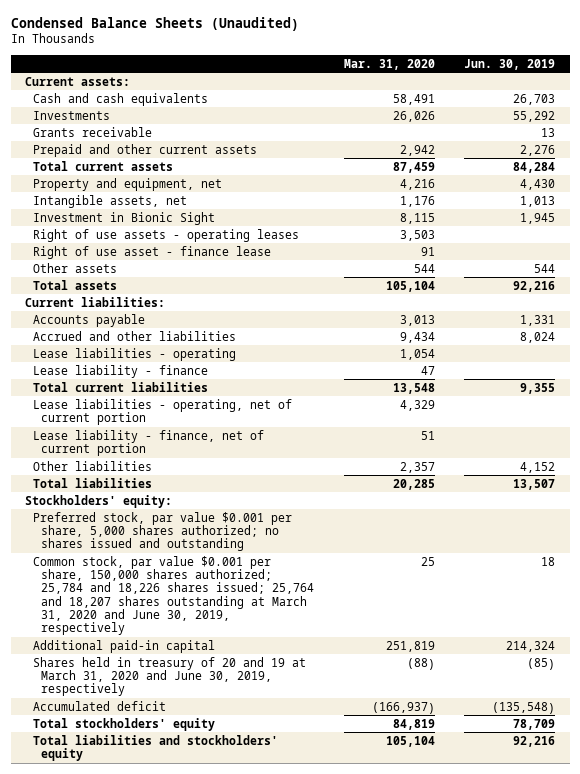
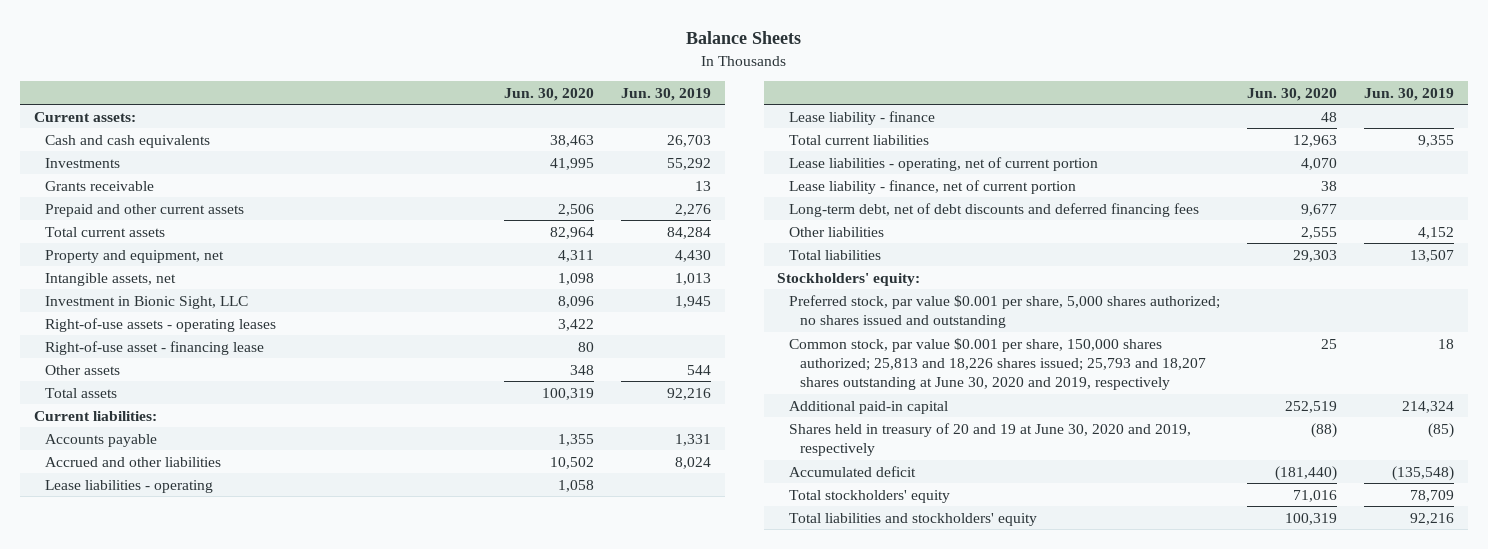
- Condensed Balance Sheets (Unaudited)
+ Balance Sheets
- | Mar. 31, 2020 | Jun. 30, 2019
+ | Jun. 30, 2020 | Jun. 30, 2019
- Investment in Bionic Sight | 8,115 | 1,945
- Right of use assets - operating leases | 3,503 |
- Right of use asset - finance lease | 91 |
+ Investment in Bionic Sight, LLC | 8,096 | 1,945
+ Right-of-use assets - operating leases | 3,422 |
+ Right-of-use asset - financing lease | 80 |
+ Long-term debt, net of debt discounts and deferred financing fees | 9,677 |
- Common stock, par value $0.001 per share, 150,000 shares authorized; 25,784 and 18,226 shares issued; 25,764 and 18,207 shares outstanding at March 31, 2020 and June 30, 2019, respectively | 25 | 18
+ Common stock, par value $0.001 per share, 150,000 shares authorized; 25,813 and 18,226 shares issued; 25,793 and 18,207 shares outstanding at June 30, 2020 and 2019, respectively | 25 | 18
- Shares held in treasury of 20 and 19 at March 31, 2020 and June 30, 2019, respectively | (88) | (85)
+ Shares held in treasury of 20 and 19 at June 30, 2020 and 2019, respectively | (88) | (85)

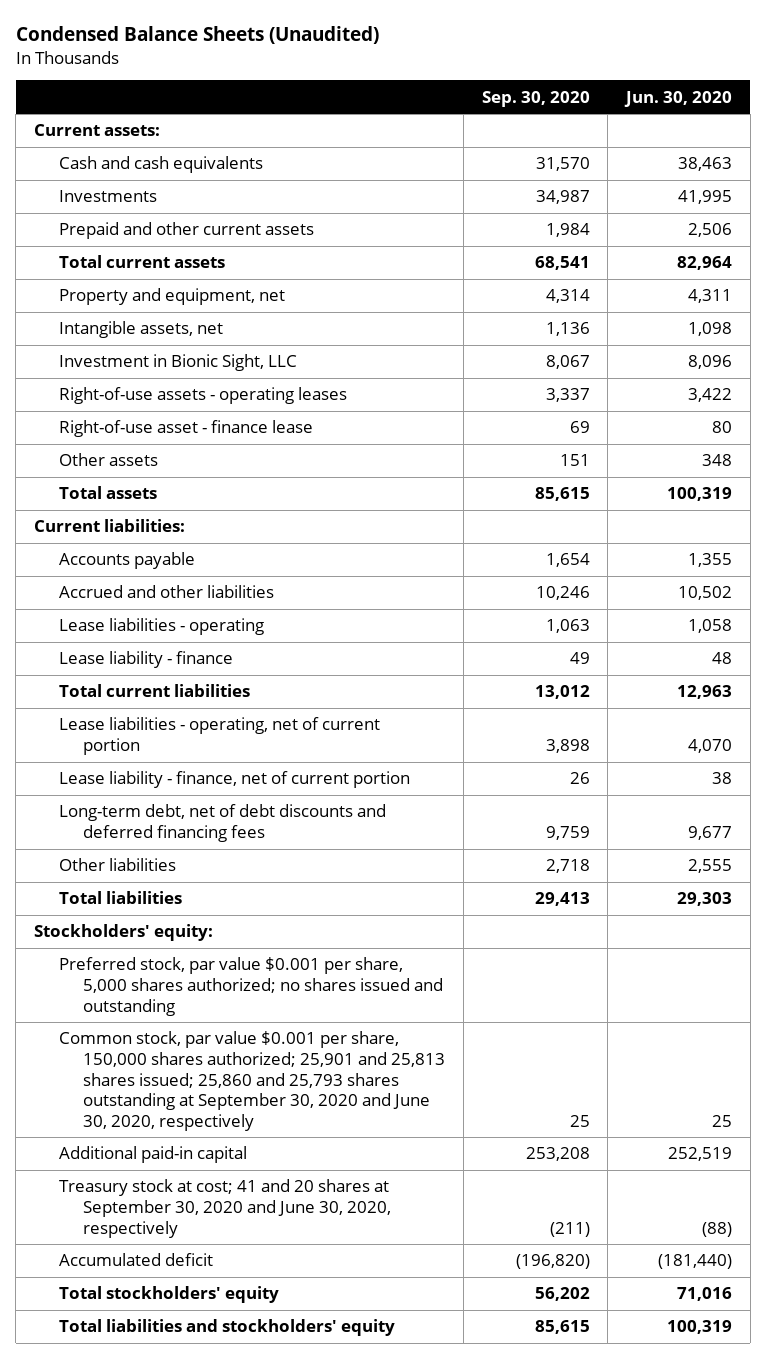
- Balance Sheets
+ Condensed Balance Sheets (Unaudited)
- | Jun. 30, 2020 | Jun. 30, 2019
+ | Sep. 30, 2020 | Jun. 30, 2020
- Grants receivable | | 13
- Right-of-use asset - financing lease | 80 |
+ Right-of-use asset - finance lease | 69 | 80
- Common stock, par value $0.001 per share, 150,000 shares authorized; 25,813 and 18,226 shares issued; 25,793 and 18,207 shares outstanding at June 30, 2020 and 2019, respectively | 25 | 18
+ Common stock, par value $0.001 per share, 150,000 shares authorized; 25,901 and 25,813 shares issued; 25,860 and 25,793 shares outstanding at September 30, 2020 and June 30, 2020, respectively | 25 | 25
- Shares held in treasury of 20 and 19 at June 30, 2020 and 2019, respectively | (88) | (85)
+ Treasury stock at cost; 41 and 20 shares at September 30, 2020 and June 30, 2020, respectively | (211) | (88)

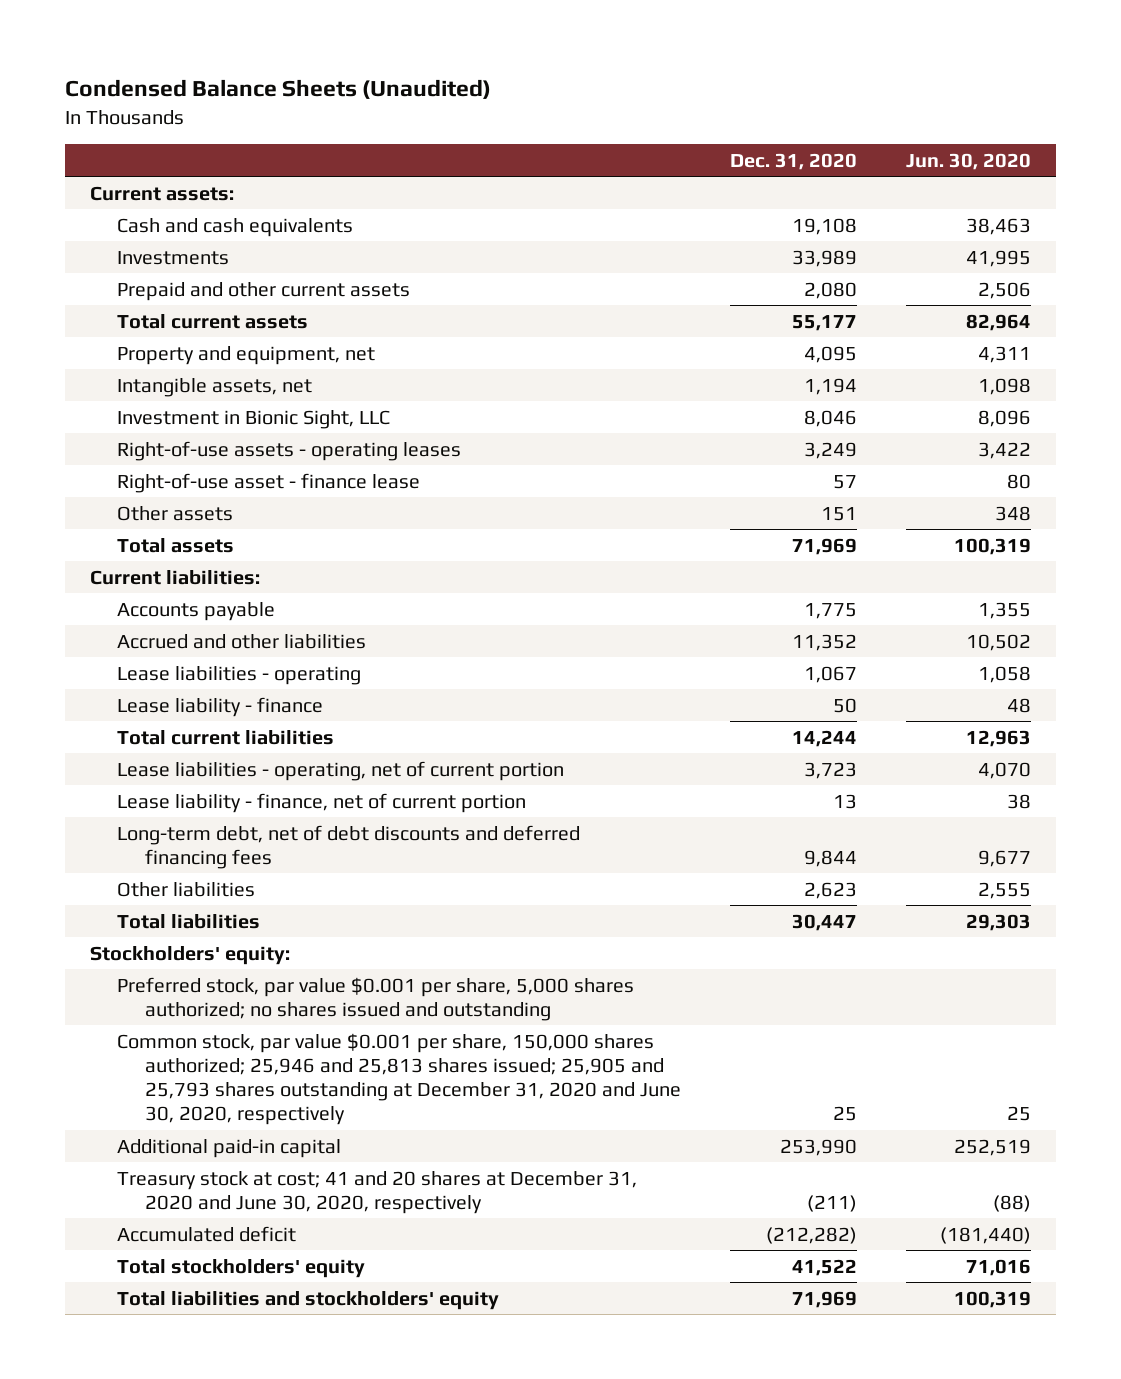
- | Sep. 30, 2020 | Jun. 30, 2020
+ | Dec. 31, 2020 | Jun. 30, 2020
- Common stock, par value $0.001 per share, 150,000 shares authorized; 25,901 and 25,813 shares issued; 25,860 and 25,793 shares outstanding at September 30, 2020 and June 30, 2020, respectively | 25 | 25
+ Common stock, par value $0.001 per share, 150,000 shares authorized; 25,946 and 25,813 shares issued; 25,905 and 25,793 shares outstanding at December 31, 2020 and June 30, 2020, respectively | 25 | 25
- Treasury stock at cost; 41 and 20 shares at September 30, 2020 and June 30, 2020, respectively | (211) | (88)
+ Treasury stock at cost; 41 and 20 shares at December 31, 2020 and June 30, 2020, respectively | (211) | (88)

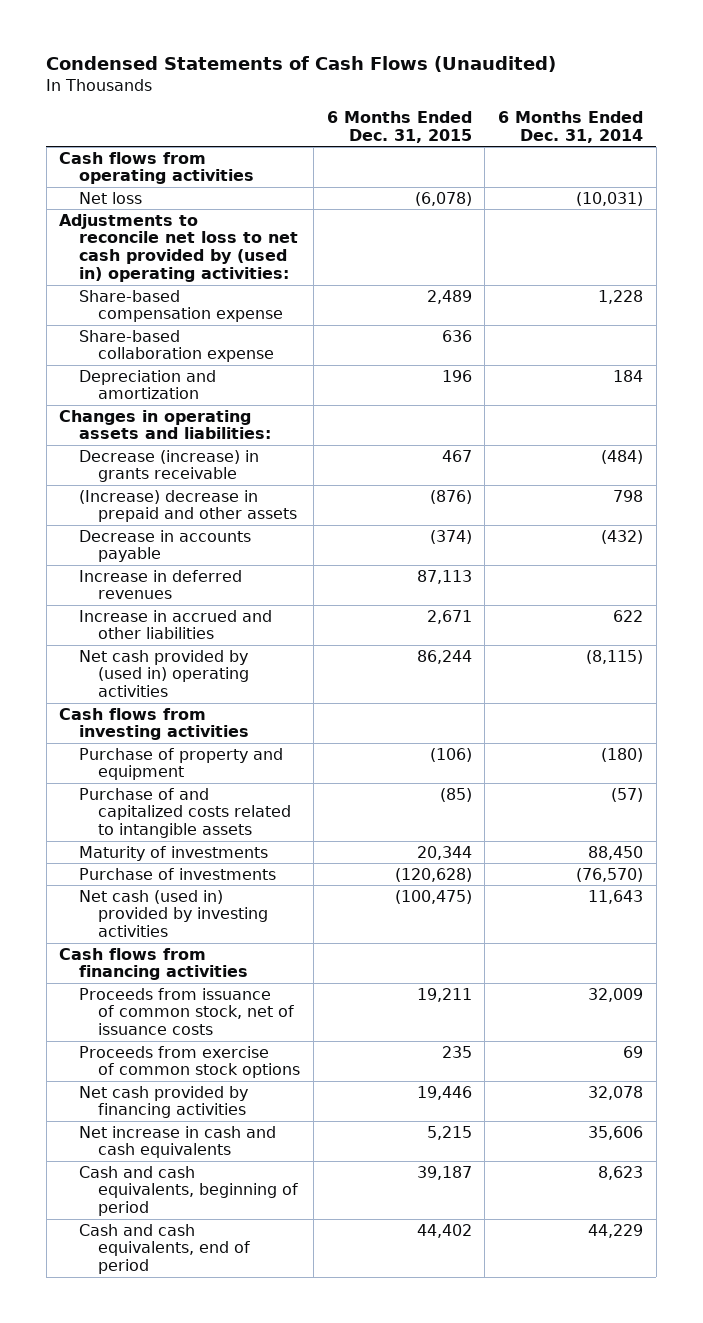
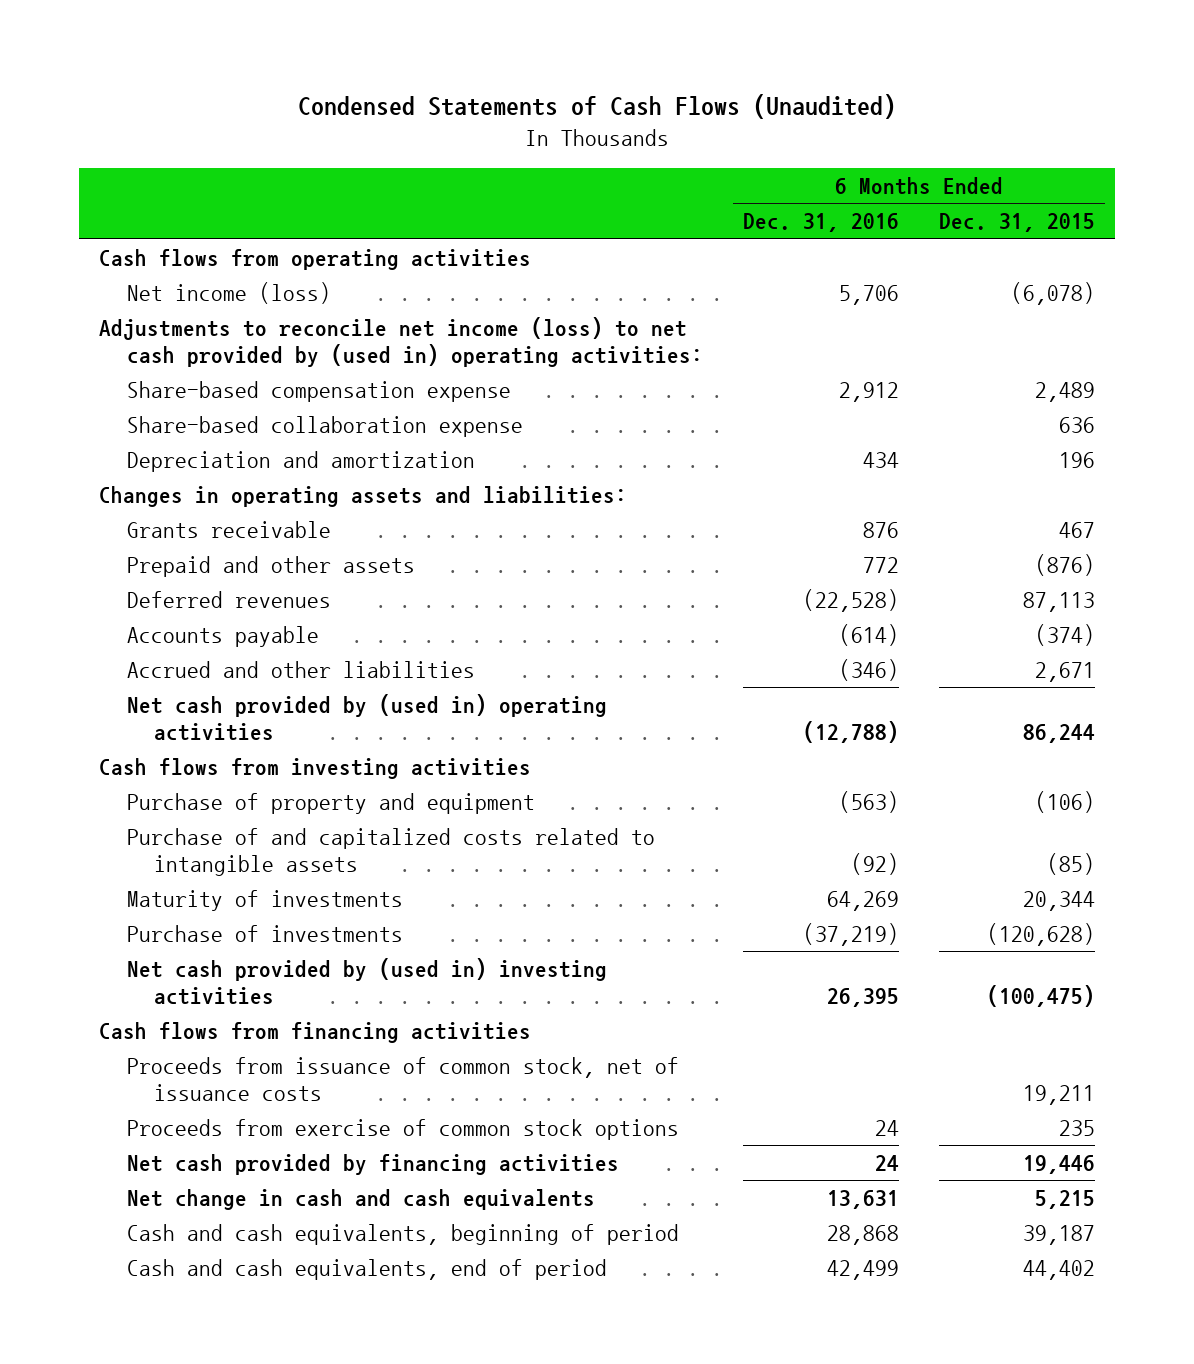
- | 6 Months Ended Dec. 31, 2015 | 6 Months Ended Dec. 31, 2014
+ | 6 Months Ended Dec. 31, 2016 | 6 Months Ended Dec. 31, 2015
- Net loss | (6,078) | (10,031)
- Adjustments to reconcile net loss to net cash provided by (used in) operating activities:
+ Net income (loss) | 5,706 | (6,078)
+ Adjustments to reconcile net income (loss) to net cash provided by (used in) operating activities:
- Decrease (increase) in grants receivable | 467 | (484)
- (Increase) decrease in prepaid and other assets | (876) | 798
- Decrease in accounts payable | (374) | (432)
- Increase in deferred revenues | 87,113 |
- Increase in accrued and other liabilities | 2,671 | 622
+ Grants receivable | 876 | 467
+ Prepaid and other assets | 772 | (876)
+ Deferred revenues | (22,528) | 87,113
+ Accounts payable | (614) | (374)
+ Accrued and other liabilities | (346) | 2,671
- Net cash (used in) provided by investing activities | (100,475) | 11,643
+ Net cash provided by (used in) investing activities | 26,395 | (100,475)
- Net increase in cash and cash equivalents | 5,215 | 35,606
+ Net change in cash and cash equivalents | 13,631 | 5,215

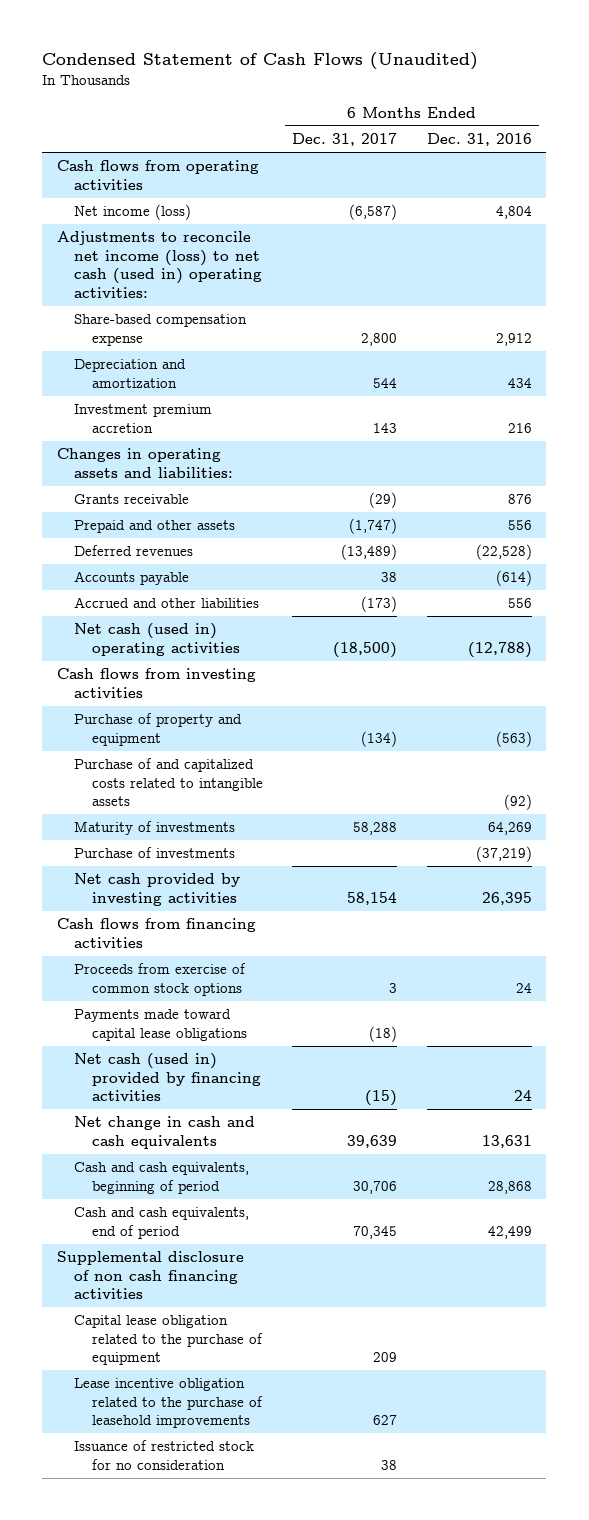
- Condensed Statements of Cash Flows (Unaudited)
+ Condensed Statement of Cash Flows (Unaudited)
- | 6 Months Ended Dec. 31, 2016 | 6 Months Ended Dec. 31, 2015
+ | 6 Months Ended Dec. 31, 2017 | 6 Months Ended Dec. 31, 2016
- Net income (loss) | 5,706 | (6,078)
- Adjustments to reconcile net income (loss) to net cash provided by (used in) operating activities:
+ Net income (loss) | (6,587) | 4,804
+ Adjustments to reconcile net income (loss) to net cash (used in) operating activities:
- Share-based collaboration expense | | 636
+ Investment premium accretion | 143 | 216
- Prepaid and other assets | 772 | (876)
+ Prepaid and other assets | (1,747) | 556
- Accrued and other liabilities | (346) | 2,671
- Net cash provided by (used in) operating activities | (12,788) | 86,244
+ Accrued and other liabilities | (173) | 556
+ Net cash (used in) operating activities | (18,500) | (12,788)
- Net cash provided by (used in) investing activities | 26,395 | (100,475)
+ Net cash provided by investing activities | 58,154 | 26,395
- Proceeds from issuance of common stock, net of issuance costs | | 19,211
- Net cash provided by financing activities | 24 | 19,446
+ Payments made toward capital lease obligations | (18) |
+ Net cash (used in) provided by financing activities | (15) | 24
+ Supplemental disclosure of non cash financing activities
+ Capital lease obligation related to the purchase of equipment | 209 |
+ Lease incentive obligation related to the purchase of leasehold improvements | 627 |
+ Issuance of restricted stock for no consideration | 38 |

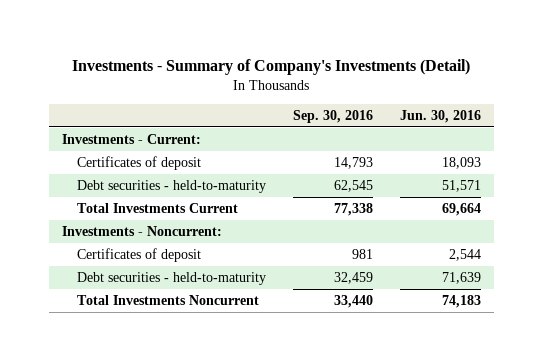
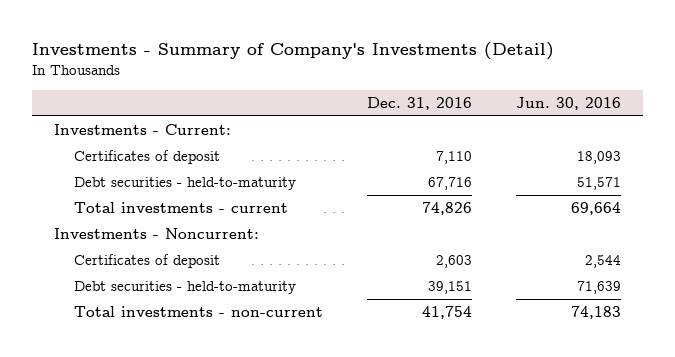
- | Sep. 30, 2016 | Jun. 30, 2016
+ | Dec. 31, 2016 | Jun. 30, 2016
- Total Investments Current | 77,338 | 69,664
+ Total investments - current | 74,826 | 69,664
- Total Investments Noncurrent | 33,440 | 74,183
+ Total investments - non-current | 41,754 | 74,183

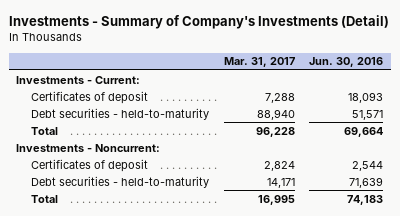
- | Dec. 31, 2016 | Jun. 30, 2016
+ | Mar. 31, 2017 | Jun. 30, 2016
- Total investments - current | 74,826 | 69,664
+ Total | 96,228 | 69,664
- Total investments - non-current | 41,754 | 74,183
+ Total | 16,995 | 74,183

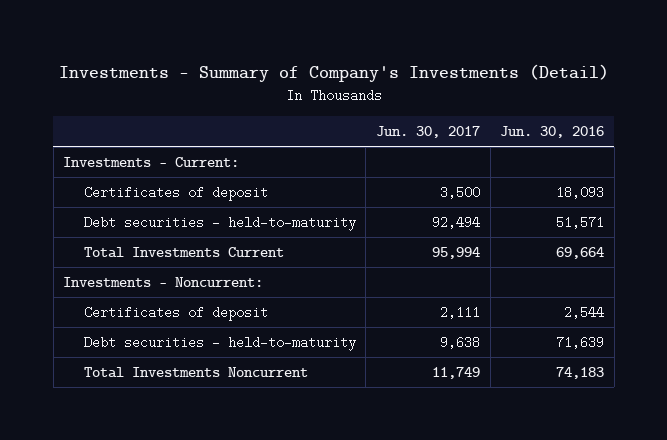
- | Mar. 31, 2017 | Jun. 30, 2016
+ | Jun. 30, 2017 | Jun. 30, 2016
- Total | 96,228 | 69,664
+ Total Investments Current | 95,994 | 69,664
- Total | 16,995 | 74,183
+ Total Investments Noncurrent | 11,749 | 74,183

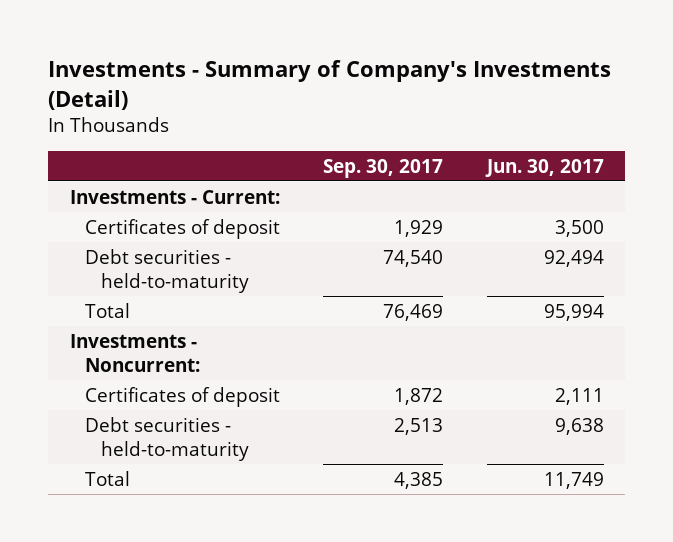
- | Jun. 30, 2017 | Jun. 30, 2016
+ | Sep. 30, 2017 | Jun. 30, 2017
- Total Investments Current | 95,994 | 69,664
+ Total | 76,469 | 95,994
- Total Investments Noncurrent | 11,749 | 74,183
+ Total | 4,385 | 11,749

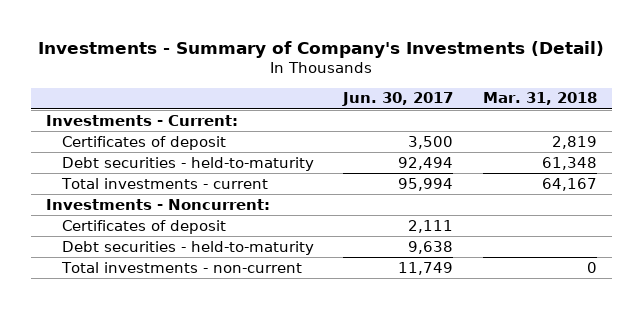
- | Sep. 30, 2017 | Jun. 30, 2017
+ | Jun. 30, 2017 | Mar. 31, 2018
- Total | 76,469 | 95,994
+ Total investments - current | 95,994 | 64,167
- Total | 4,385 | 11,749
+ Total investments - non-current | 11,749 | 0

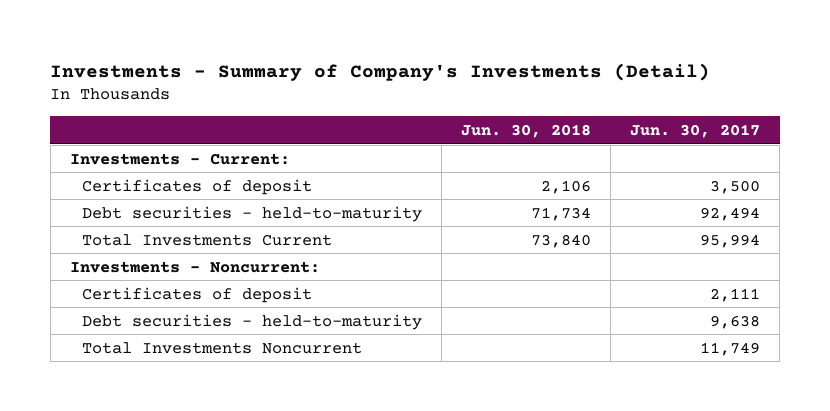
- | Jun. 30, 2017 | Mar. 31, 2018
+ | Jun. 30, 2018 | Jun. 30, 2017
- Total investments - current | 95,994 | 64,167
+ Total Investments Current | 73,840 | 95,994
- Total investments - non-current | 11,749 | 0
+ Total Investments Noncurrent | | 11,749

